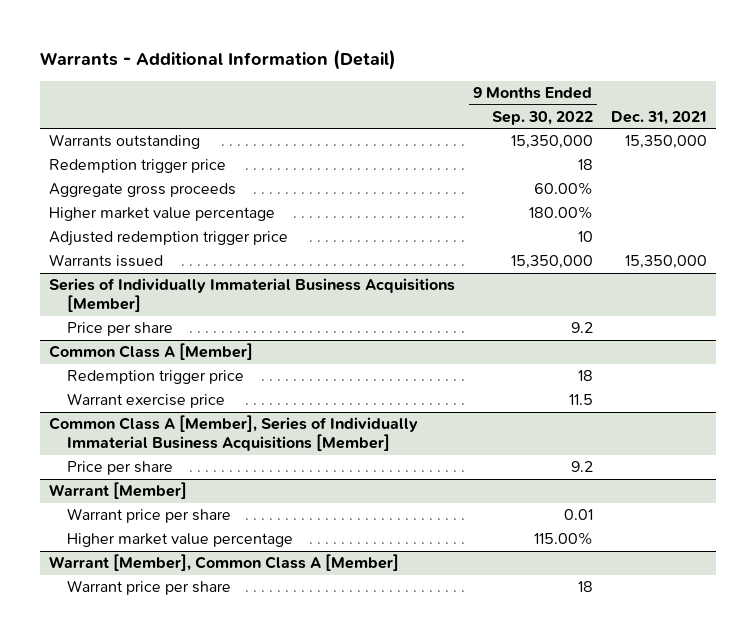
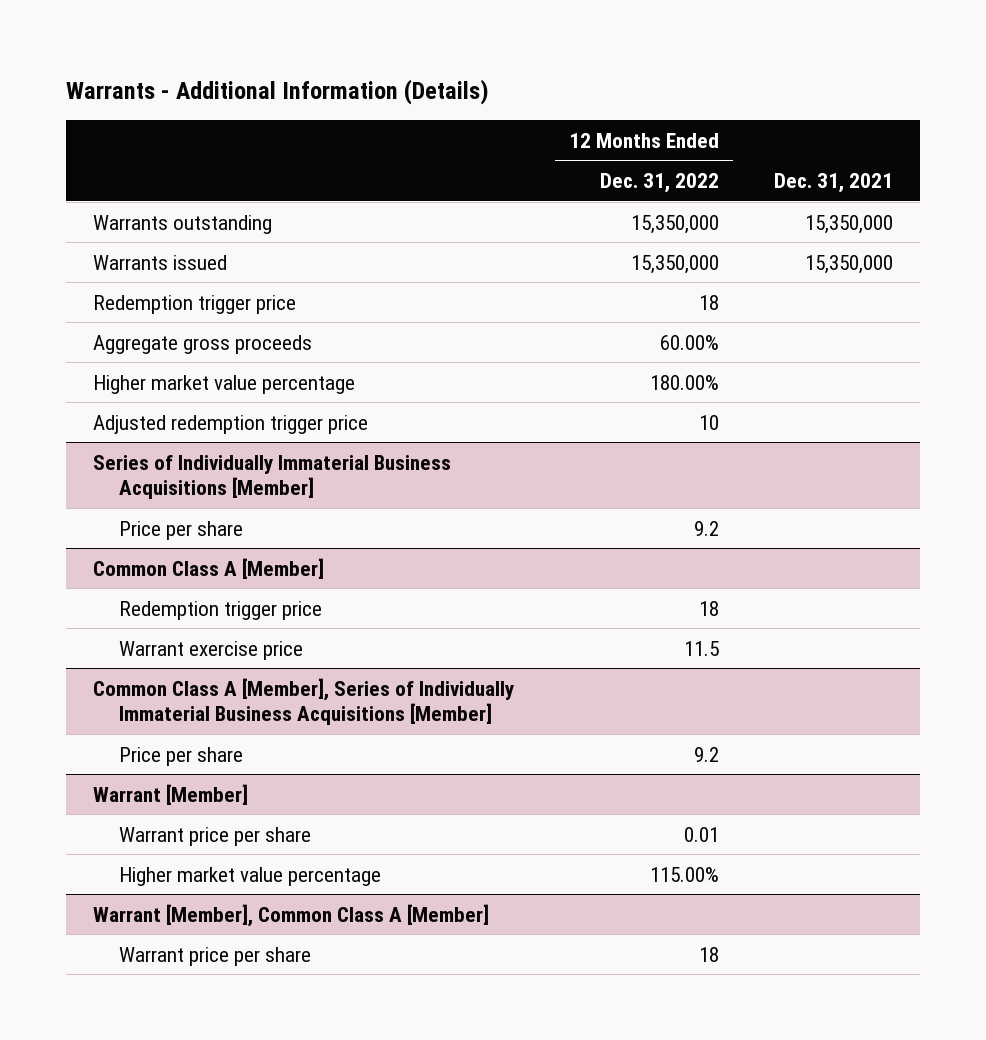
- Warrants - Additional Information (Detail)
+ Warrants - Additional Information (Details)
- | 9 Months Ended Sep. 30, 2022 | Dec. 31, 2021
+ | 12 Months Ended Dec. 31, 2022 | Dec. 31, 2021
moved up: Warrants issued | 15,350,000 | 15,350,000

